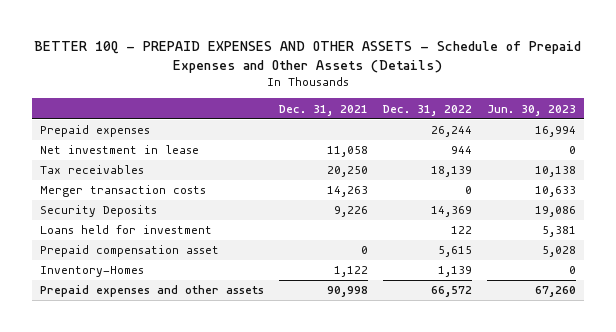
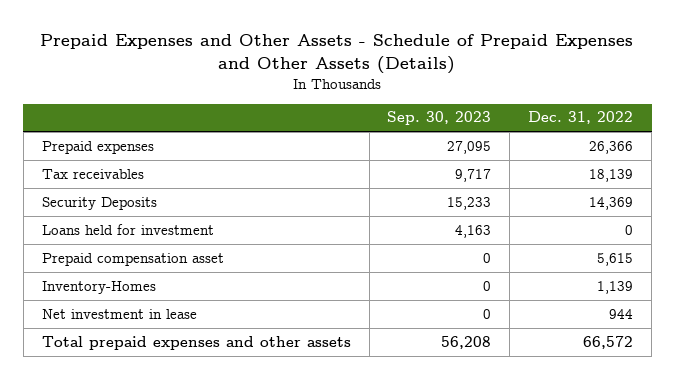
- BETTER 10Q - PREPAID EXPENSES AND OTHER ASSETS - Schedule of Prepaid Expenses and Other Assets (Details)
+ Prepaid Expenses and Other Assets - Schedule of Prepaid Expenses and Other Assets (Details)
- | Dec. 31, 2021 | Dec. 31, 2022 | Jun. 30, 2023
+ | Sep. 30, 2023 | Dec. 31, 2022
- Prepaid expenses | | 26,244 | 16,994
+ Prepaid expenses | 27,095 | 26,366
- Merger transaction costs | 14,263 | 0 | 10,633
- Loans held for investment | | 122 | 5,381
+ Loans held for investment | 4,163 | 0
- Prepaid expenses and other assets | 90,998 | 66,572 | 67,260
moved down: Net investment in lease | 0 | 944
+ Total prepaid expenses and other assets | 56,208 | 66,572

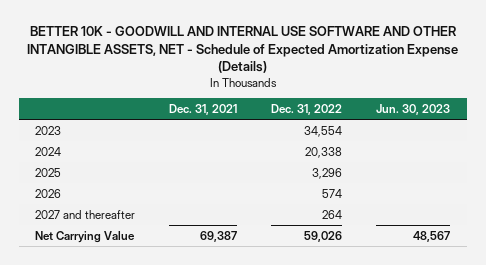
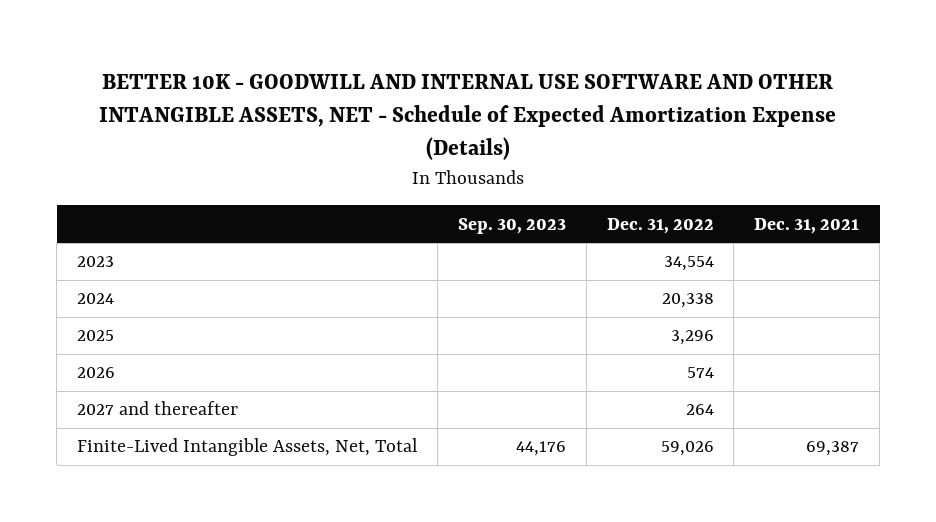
- | Dec. 31, 2021 | Dec. 31, 2022 | Jun. 30, 2023
+ | Sep. 30, 2023 | Dec. 31, 2022 | Dec. 31, 2021
- Net Carrying Value | 69,387 | 59,026 | 48,567
+ Finite-Lived Intangible Assets, Net, Total | 44,176 | 59,026 | 69,387

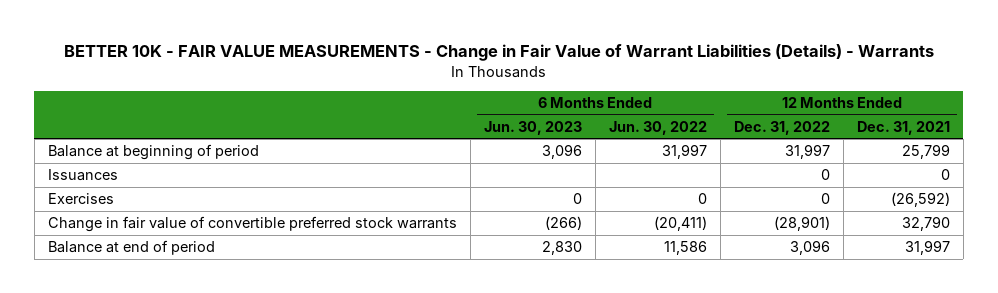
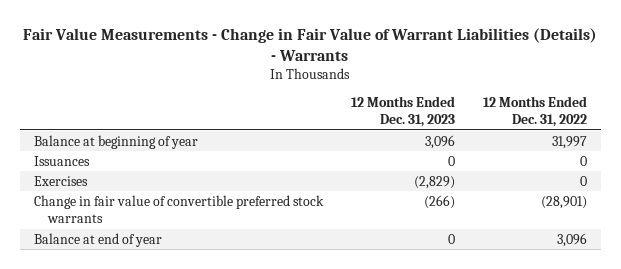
- BETTER 10K - FAIR VALUE MEASUREMENTS - Change in Fair Value of Warrant Liabilities (Details) - Warrants
+ Fair Value Measurements - Change in Fair Value of Warrant Liabilities (Details) - Warrants
- | 6 Months Ended Jun. 30, 2023 | 6 Months Ended Jun. 30, 2022 | 12 Months Ended Dec. 31, 2022 | 12 Months Ended Dec. 31, 2021
+ | 12 Months Ended Dec. 31, 2023 | 12 Months Ended Dec. 31, 2022
- Balance at beginning of period | 3,096 | 31,997 | 31,997 | 25,799
+ Balance at beginning of year | 3,096 | 31,997
- Balance at end of period | 2,830 | 11,586 | 3,096 | 31,997
+ Balance at end of year | 0 | 3,096

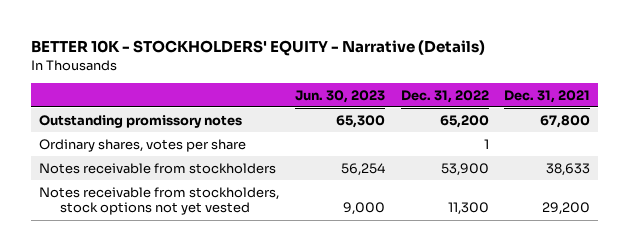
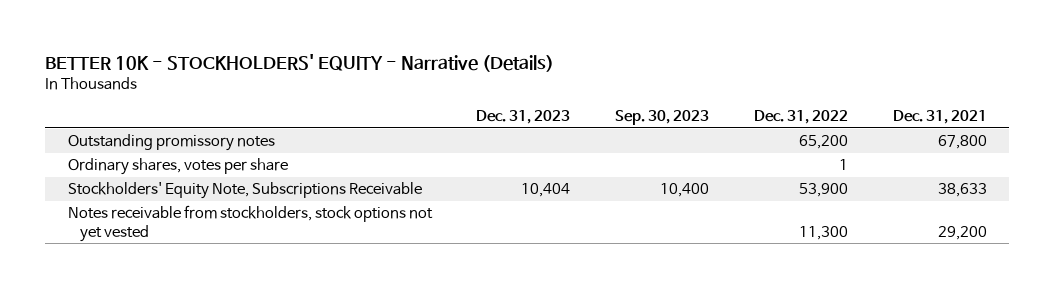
- | Jun. 30, 2023 | Dec. 31, 2022 | Dec. 31, 2021
+ | Dec. 31, 2023 | Sep. 30, 2023 | Dec. 31, 2022 | Dec. 31, 2021
- Notes receivable from stockholders | 56,254 | 53,900 | 38,633
+ Stockholders' Equity Note, Subscriptions Receivable | 10,404 | 10,400 | 53,900 | 38,633

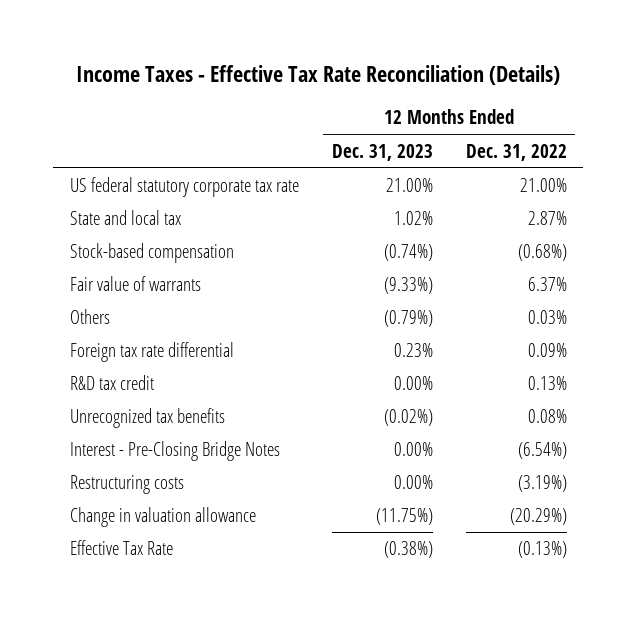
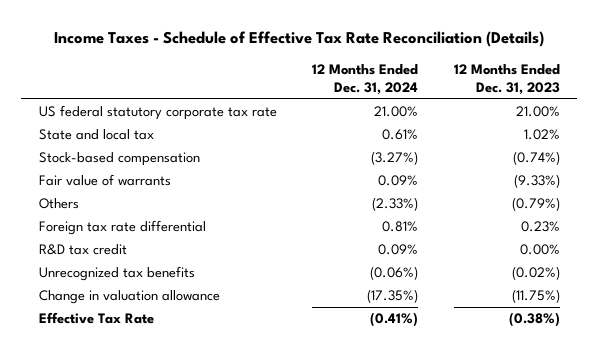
- Income Taxes - Effective Tax Rate Reconciliation (Details)
+ Income Taxes - Schedule of Effective Tax Rate Reconciliation (Details)
- | 12 Months Ended Dec. 31, 2023 | 12 Months Ended Dec. 31, 2022
+ | 12 Months Ended Dec. 31, 2024 | 12 Months Ended Dec. 31, 2023
- Interest - Pre-Closing Bridge Notes | 0.00% | (6.54%)
- Restructuring costs | 0.00% | (3.19%)

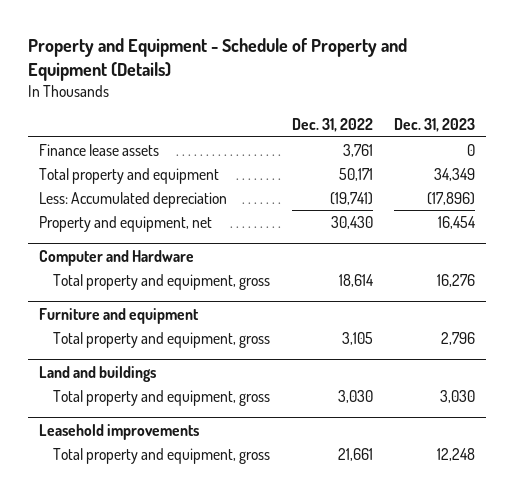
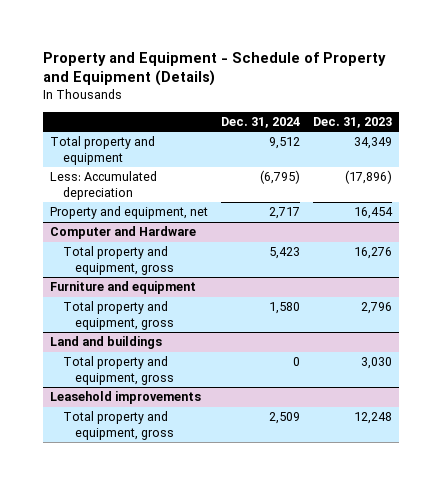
- | Dec. 31, 2022 | Dec. 31, 2023
+ | Dec. 31, 2024 | Dec. 31, 2023
- Finance lease assets | 3,761 | 0

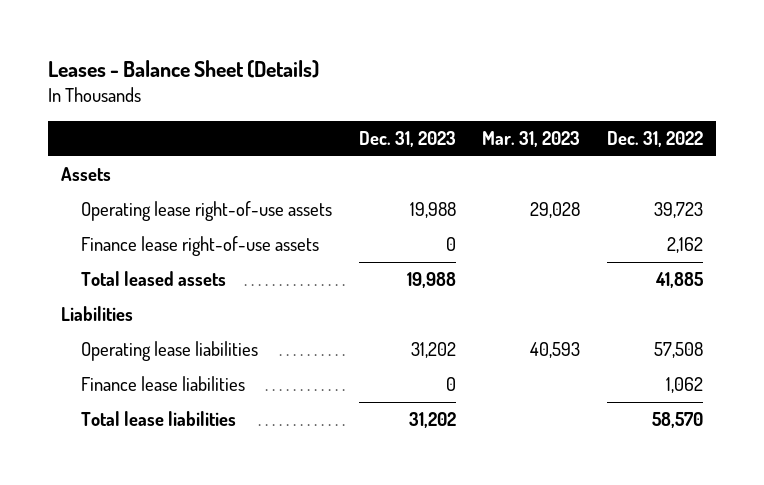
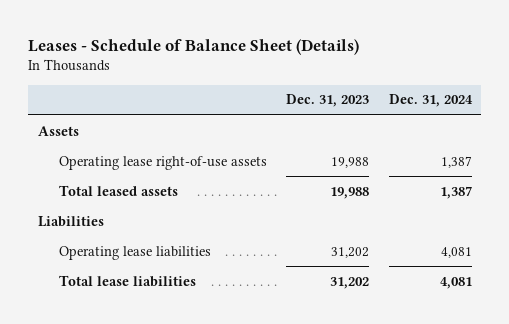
- Leases - Balance Sheet (Details)
+ Leases - Schedule of Balance Sheet (Details)
- | Dec. 31, 2023 | Mar. 31, 2023 | Dec. 31, 2022
+ | Dec. 31, 2023 | Dec. 31, 2024
- Finance lease right-of-use assets | 0 | | 2,162
- Finance lease liabilities | 0 | | 1,062

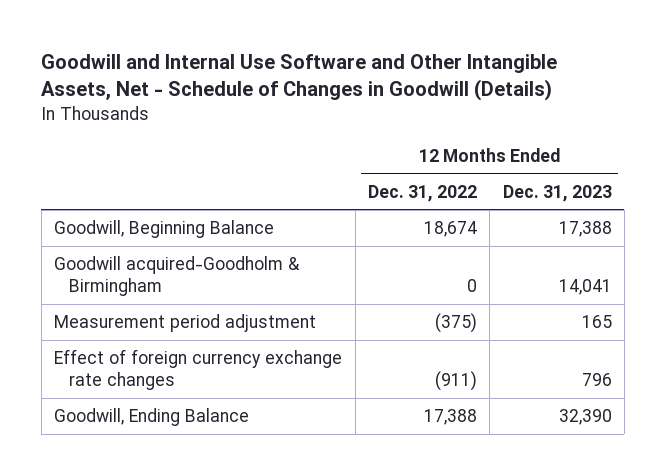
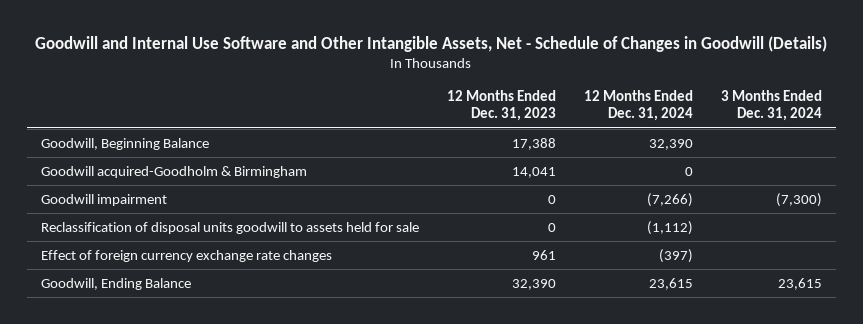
- | 12 Months Ended Dec. 31, 2022 | 12 Months Ended Dec. 31, 2023
+ | 12 Months Ended Dec. 31, 2023 | 12 Months Ended Dec. 31, 2024 | 3 Months Ended Dec. 31, 2024
- Measurement period adjustment | (375) | 165
- Effect of foreign currency exchange rate changes | (911) | 796
+ Goodwill impairment | 0 | (7,266) | (7,300)
+ Reclassification of disposal units goodwill to assets held for sale | 0 | (1,112) |
+ Effect of foreign currency exchange rate changes | 961 | (397) |

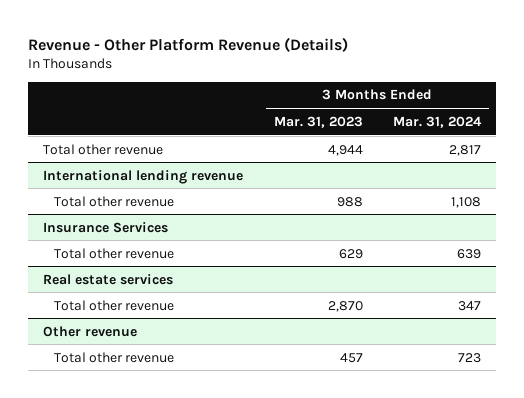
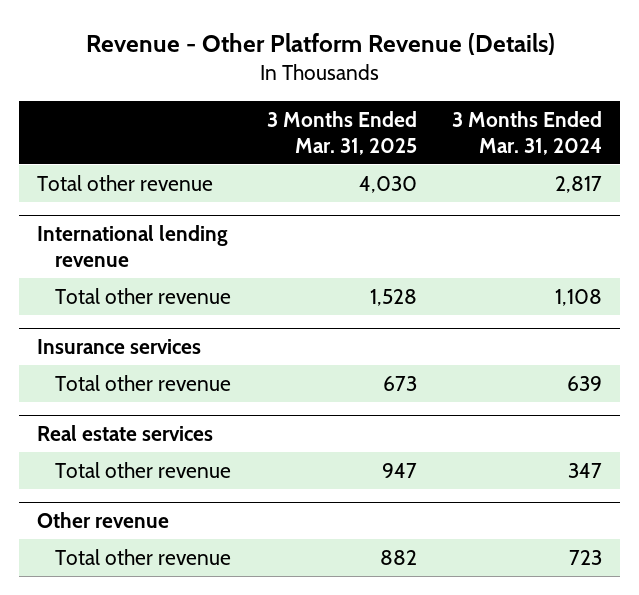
- | 3 Months Ended Mar. 31, 2023 | 3 Months Ended Mar. 31, 2024
+ | 3 Months Ended Mar. 31, 2025 | 3 Months Ended Mar. 31, 2024
- Insurance Services
+ Insurance services

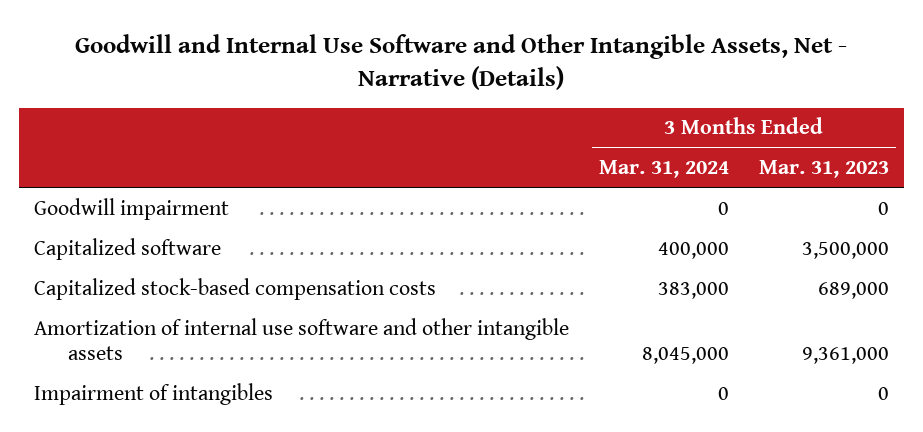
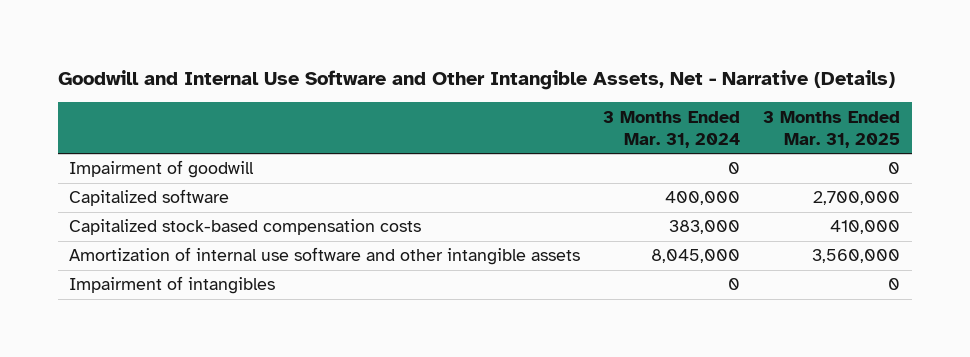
- | 3 Months Ended Mar. 31, 2024 | 3 Months Ended Mar. 31, 2023
+ | 3 Months Ended Mar. 31, 2024 | 3 Months Ended Mar. 31, 2025
- Goodwill impairment | 0 | 0
+ Impairment of goodwill | 0 | 0

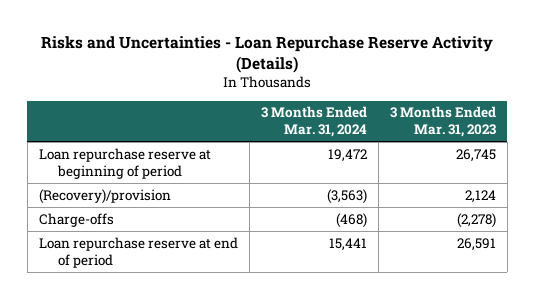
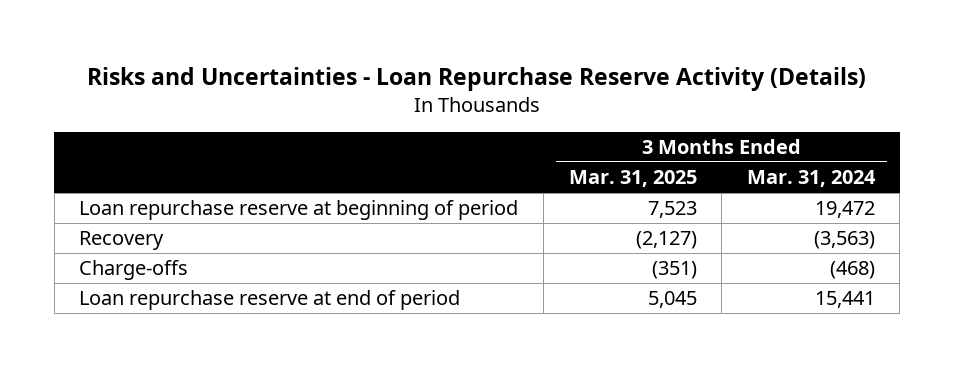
- | 3 Months Ended Mar. 31, 2024 | 3 Months Ended Mar. 31, 2023
+ | 3 Months Ended Mar. 31, 2025 | 3 Months Ended Mar. 31, 2024
- (Recovery)/provision | (3,563) | 2,124
+ Recovery | (2,127) | (3,563)

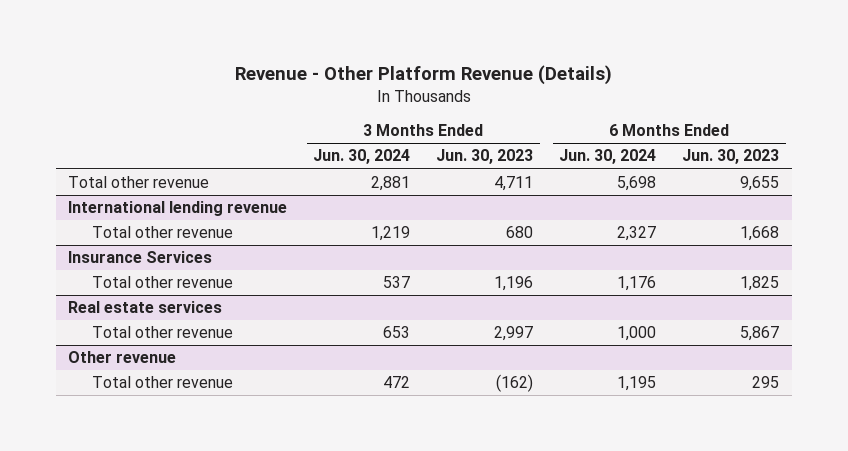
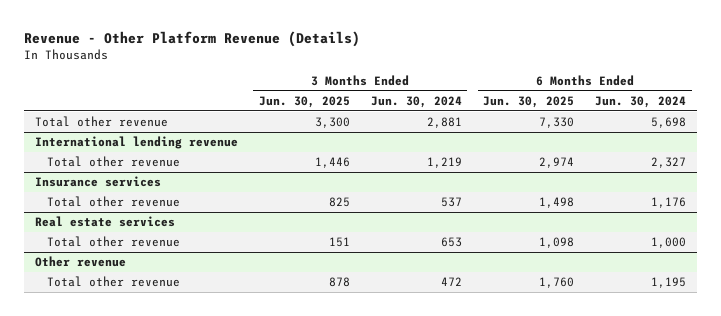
- | 3 Months Ended Jun. 30, 2024 | 3 Months Ended Jun. 30, 2023 | 6 Months Ended Jun. 30, 2024 | 6 Months Ended Jun. 30, 2023
+ | 3 Months Ended Jun. 30, 2025 | 3 Months Ended Jun. 30, 2024 | 6 Months Ended Jun. 30, 2025 | 6 Months Ended Jun. 30, 2024
- Insurance Services
+ Insurance services

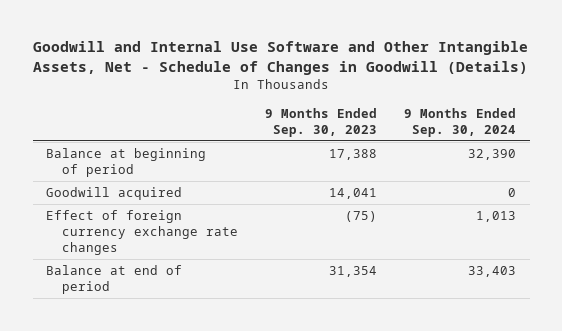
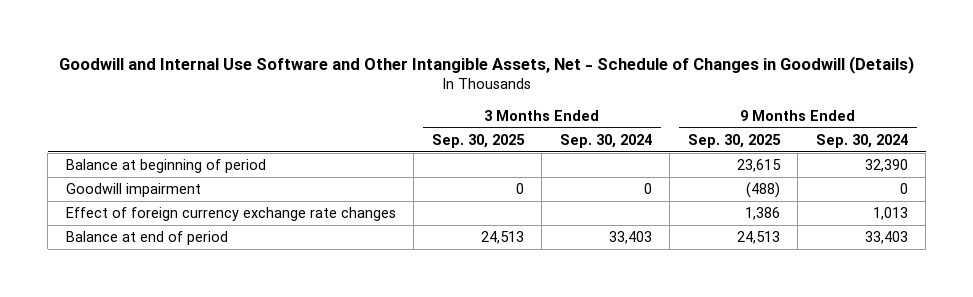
- | 9 Months Ended Sep. 30, 2023 | 9 Months Ended Sep. 30, 2024
+ | 3 Months Ended Sep. 30, 2025 | 3 Months Ended Sep. 30, 2024 | 9 Months Ended Sep. 30, 2025 | 9 Months Ended Sep. 30, 2024
- Goodwill acquired | 14,041 | 0
+ Goodwill impairment | 0 | 0 | (488) | 0

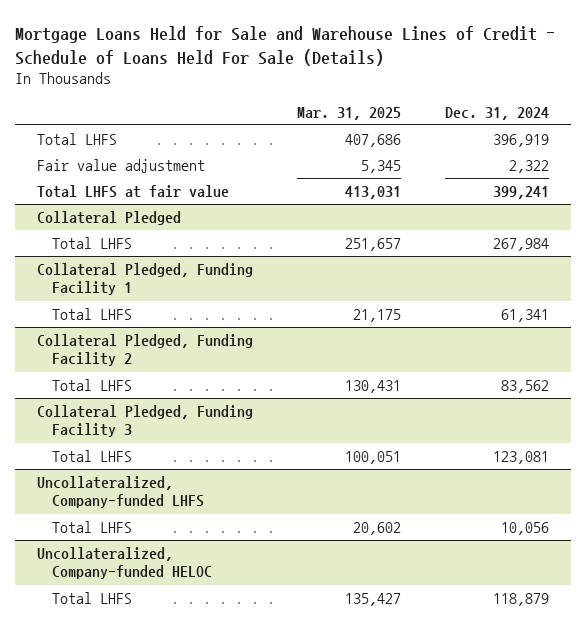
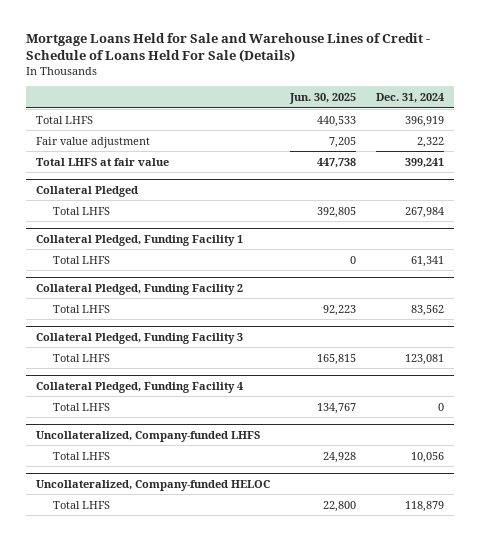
- | Mar. 31, 2025 | Dec. 31, 2024
+ | Jun. 30, 2025 | Dec. 31, 2024
+ Collateral Pledged, Funding Facility 4
+ Total LHFS | 134,767 | 0

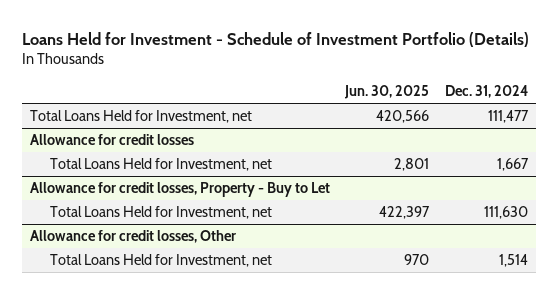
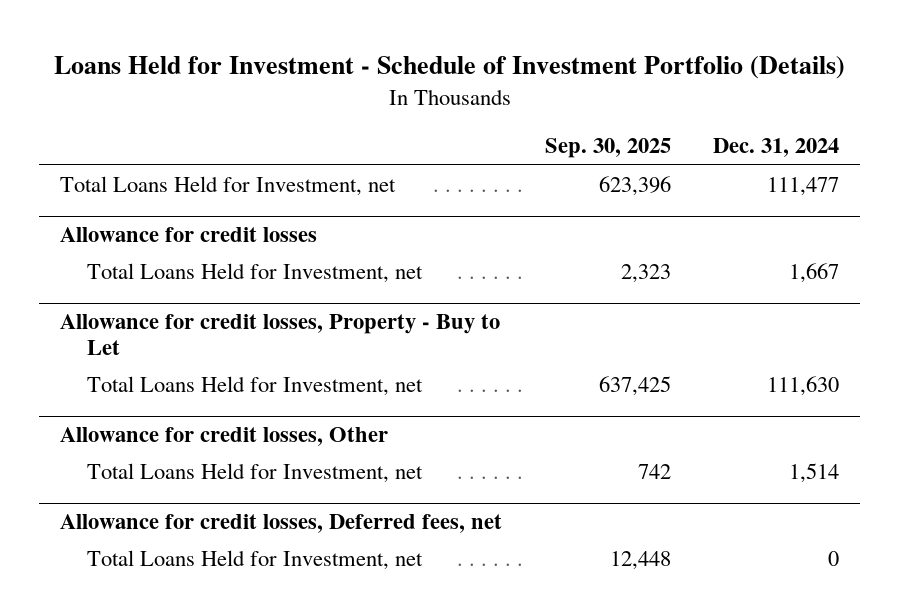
- | Jun. 30, 2025 | Dec. 31, 2024
+ | Sep. 30, 2025 | Dec. 31, 2024
+ Allowance for credit losses, Deferred fees, net
+ Total Loans Held for Investment, net | 12,448 | 0

